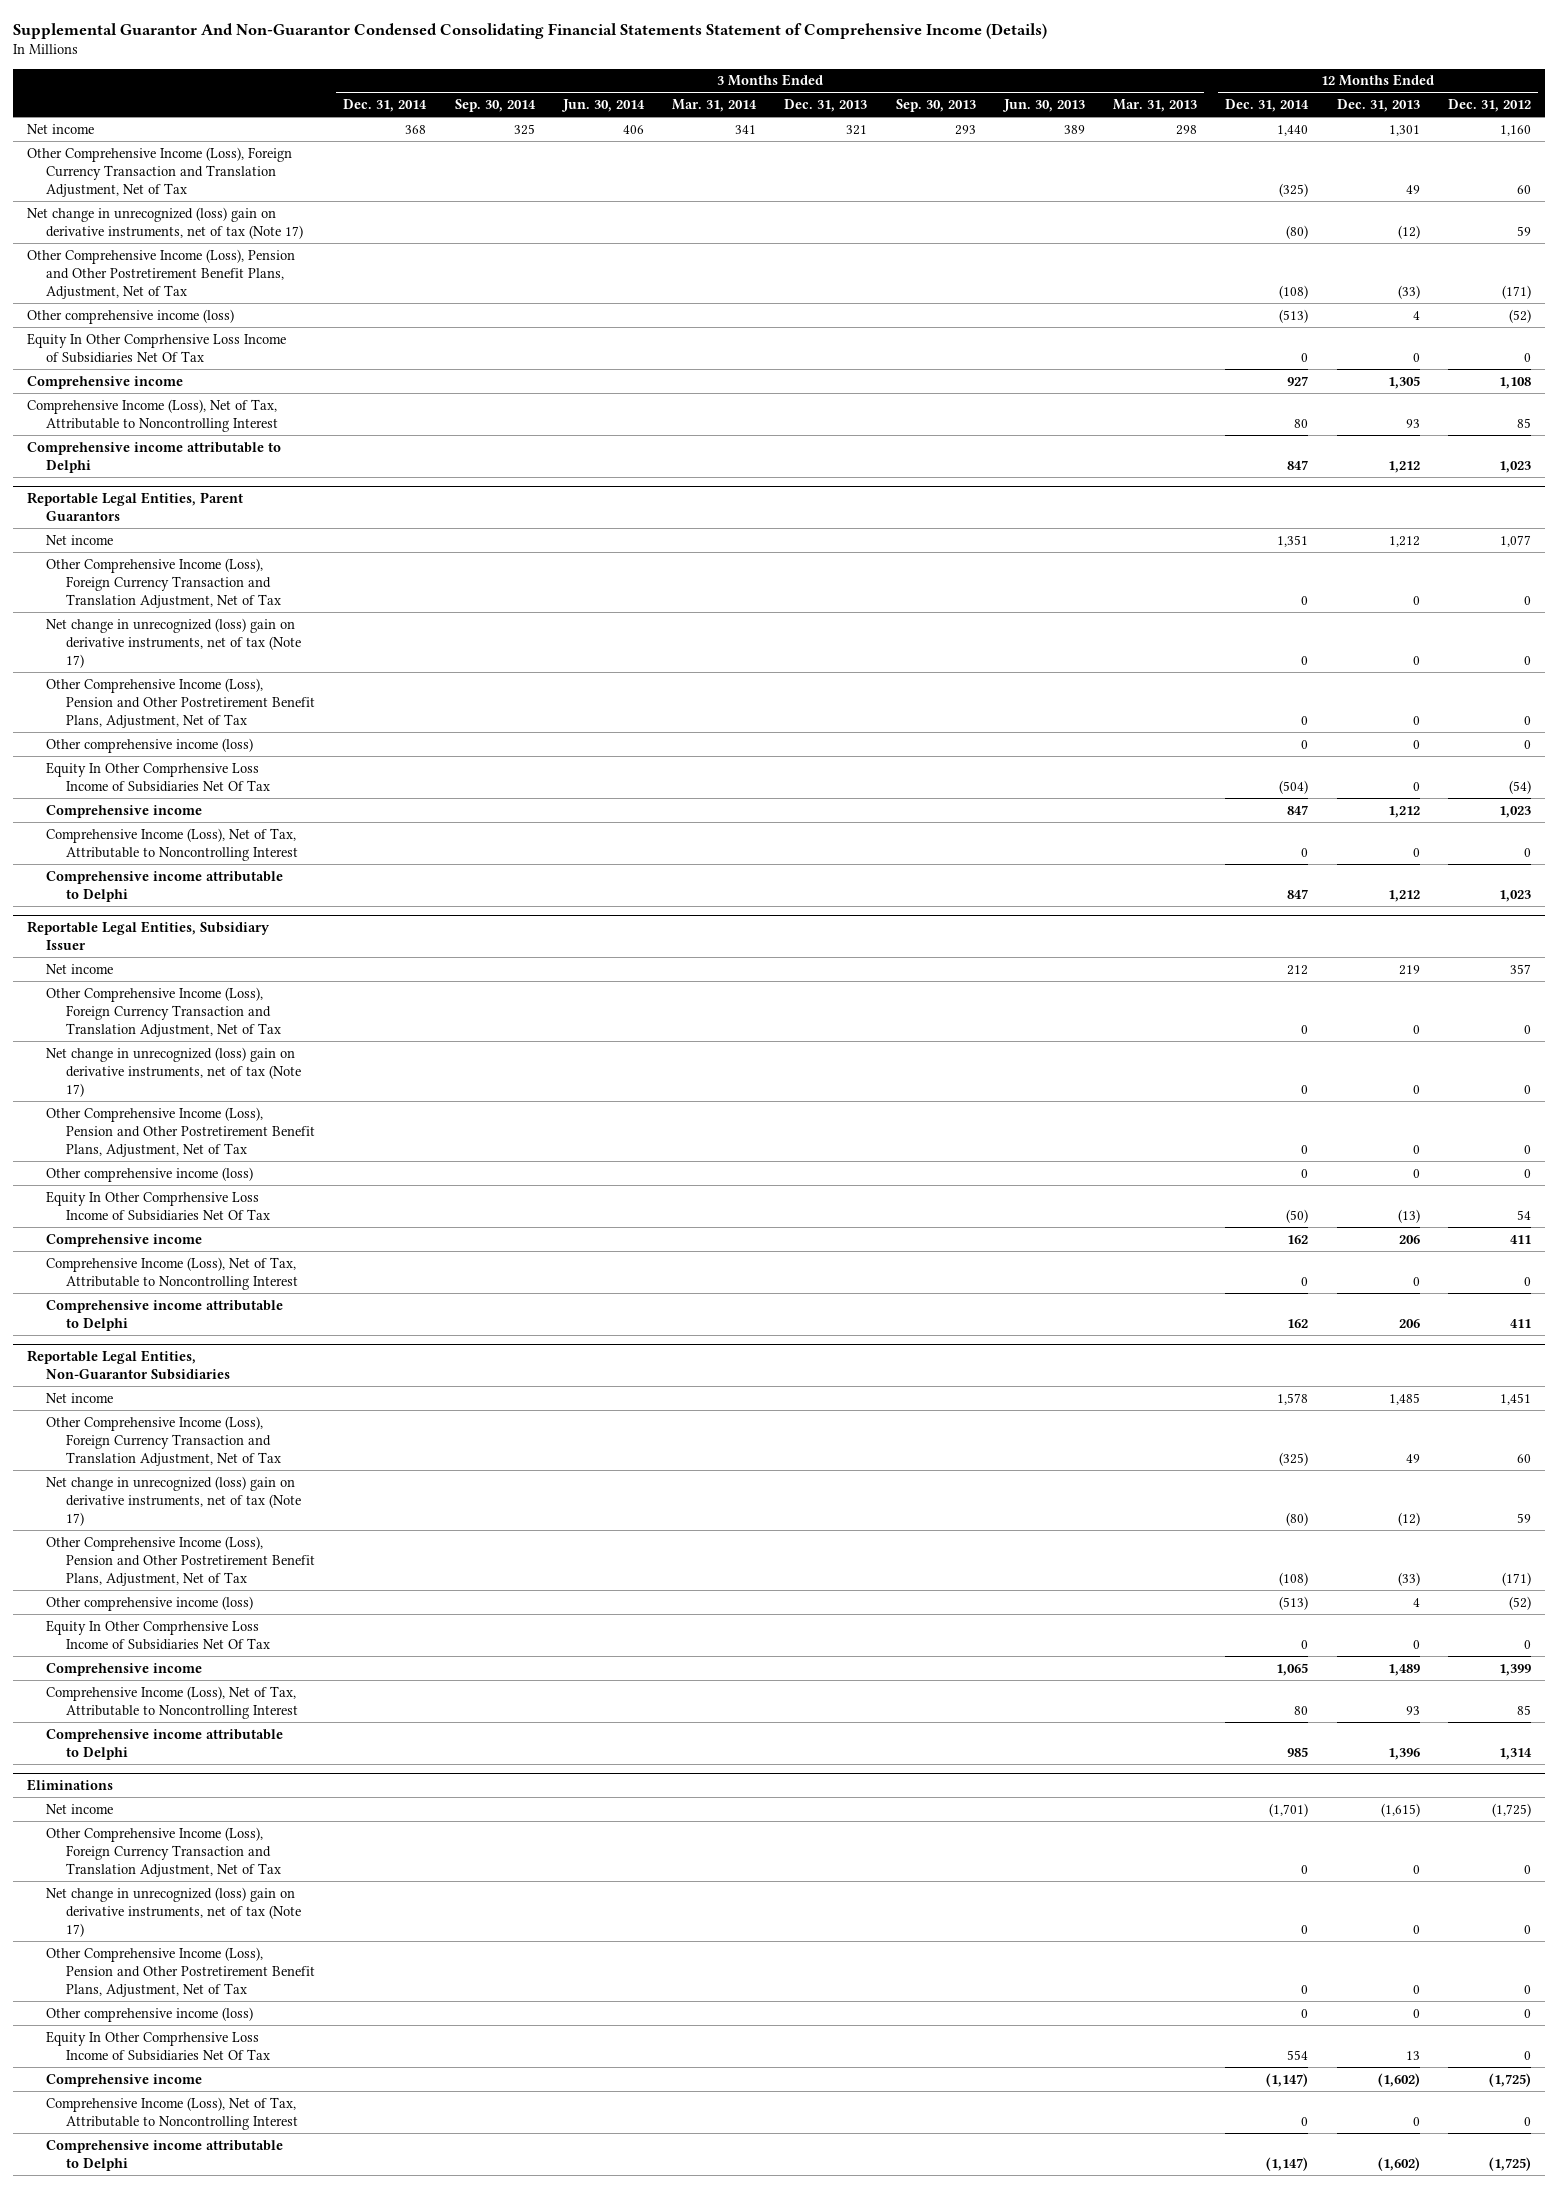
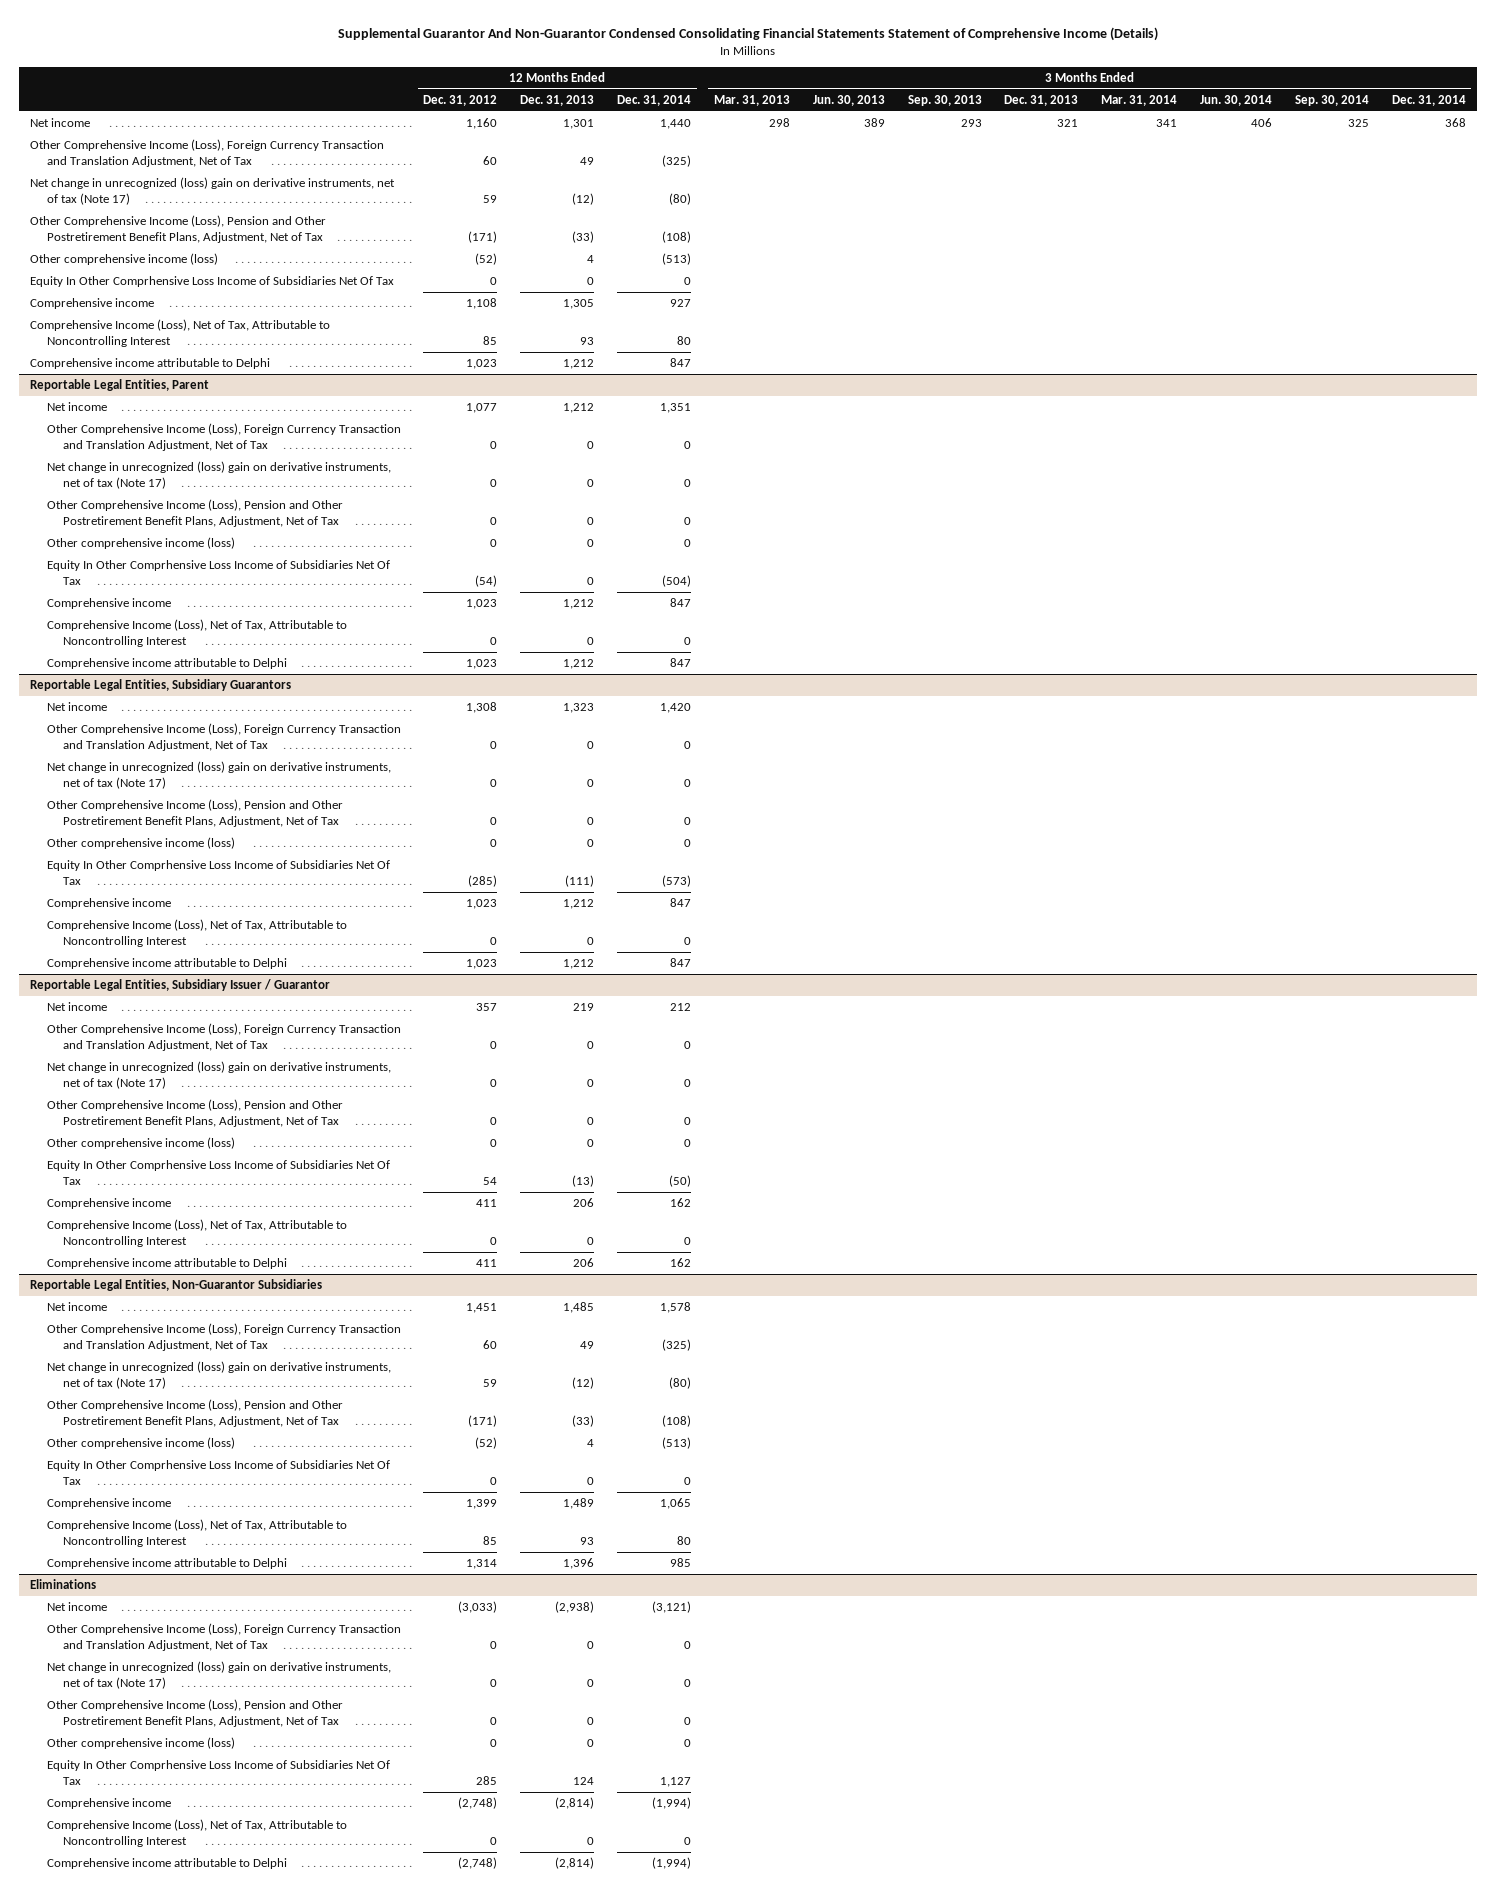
- | 3 Months Ended Dec. 31, 2014 | 3 Months Ended Sep. 30, 2014 | 3 Months Ended Jun. 30, 2014 | 3 Months Ended Mar. 31, 2014 | 3 Months Ended Dec. 31, 2013 | 3 Months Ended Sep. 30, 2013 | 3 Months Ended Jun. 30, 2013 | 3 Months Ended Mar. 31, 2013 | 12 Months Ended Dec. 31, 2014 | 12 Months Ended Dec. 31, 2013 | 12 Months Ended Dec. 31, 2012
+ | 12 Months Ended Dec. 31, 2012 | 12 Months Ended Dec. 31, 2013 | 12 Months Ended Dec. 31, 2014 | 3 Months Ended Mar. 31, 2013 | 3 Months Ended Jun. 30, 2013 | 3 Months Ended Sep. 30, 2013 | 3 Months Ended Dec. 31, 2013 | 3 Months Ended Mar. 31, 2014 | 3 Months Ended Jun. 30, 2014 | 3 Months Ended Sep. 30, 2014 | 3 Months Ended Dec. 31, 2014
- Reportable Legal Entities, Parent Guarantors
+ Reportable Legal Entities, Parent
- Reportable Legal Entities, Subsidiary Issuer
+ Reportable Legal Entities, Subsidiary Guarantors
+ Net income | 1,308 | 1,323 | 1,420 | | | | | | | |
+ Other Comprehensive Income (Loss), Foreign Currency Transaction and Translation Adjustment, Net of Tax | 0 | 0 | 0 | | | | | | | |
+ Net change in unrecognized (loss) gain on derivative instruments, net of tax (Note 17) | 0 | 0 | 0 | | | | | | | |
+ Other Comprehensive Income (Loss), Pension and Other Postretirement Benefit Plans, Adjustment, Net of Tax | 0 | 0 | 0 | | | | | | | |
+ Other comprehensive income (loss) | 0 | 0 | 0 | | | | | | | |
+ Equity In Other Comprhensive Loss Income of Subsidiaries Net Of Tax | (285) | (111) | (573) | | | | | | | |
+ Comprehensive income | 1,023 | 1,212 | 847 | | | | | | | |
+ Comprehensive Income (Loss), Net of Tax, Attributable to Noncontrolling Interest | 0 | 0 | 0 | | | | | | | |
+ Comprehensive income attributable to Delphi | 1,023 | 1,212 | 847 | | | | | | | |
+ Reportable Legal Entities, Subsidiary Issuer / Guarantor
@ Eliminations
- Net income | | | | | | | | | (1,701) | (1,615) | (1,725)
+ Net income | (3,033) | (2,938) | (3,121) | | | | | | | |
- Equity In Other Comprhensive Loss Income of Subsidiaries Net Of Tax | | | | | | | | | 554 | 13 | 0
- Comprehensive income | | | | | | | | | (1,147) | (1,602) | (1,725)
+ Equity In Other Comprhensive Loss Income of Subsidiaries Net Of Tax | 285 | 124 | 1,127 | | | | | | | |
+ Comprehensive income | (2,748) | (2,814) | (1,994) | | | | | | | |
- Comprehensive income attributable to Delphi | | | | | | | | | (1,147) | (1,602) | (1,725)
+ Comprehensive income attributable to Delphi | (2,748) | (2,814) | (1,994) | | | | | | | |

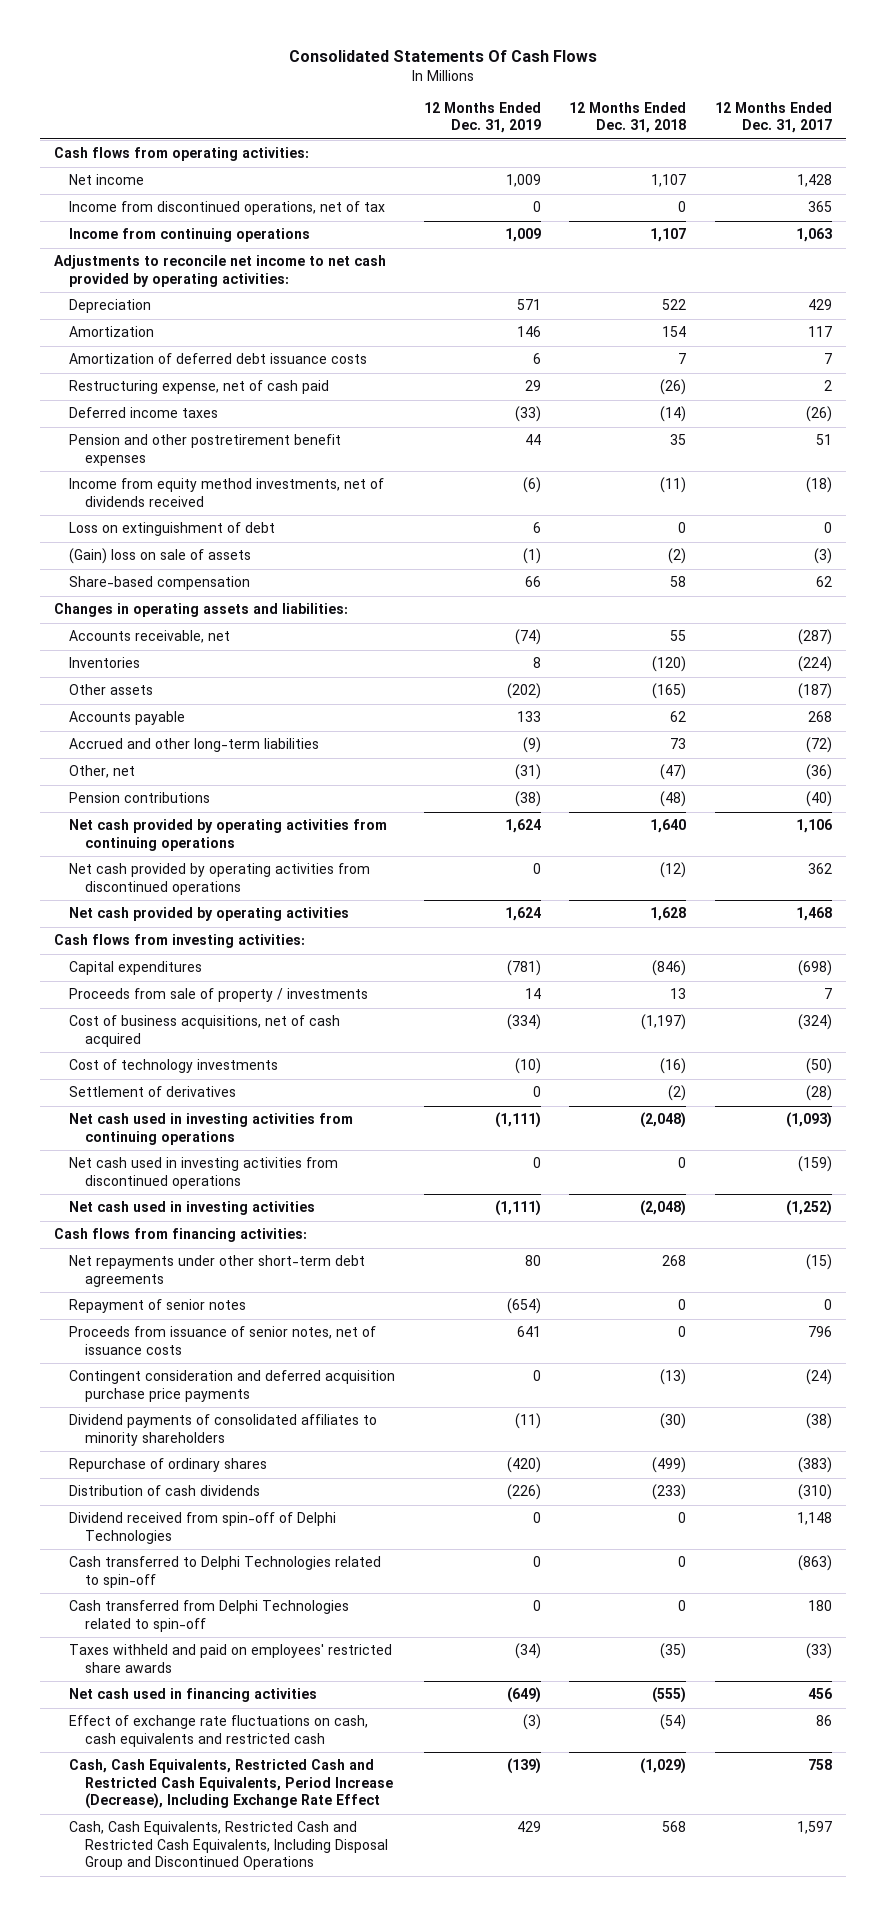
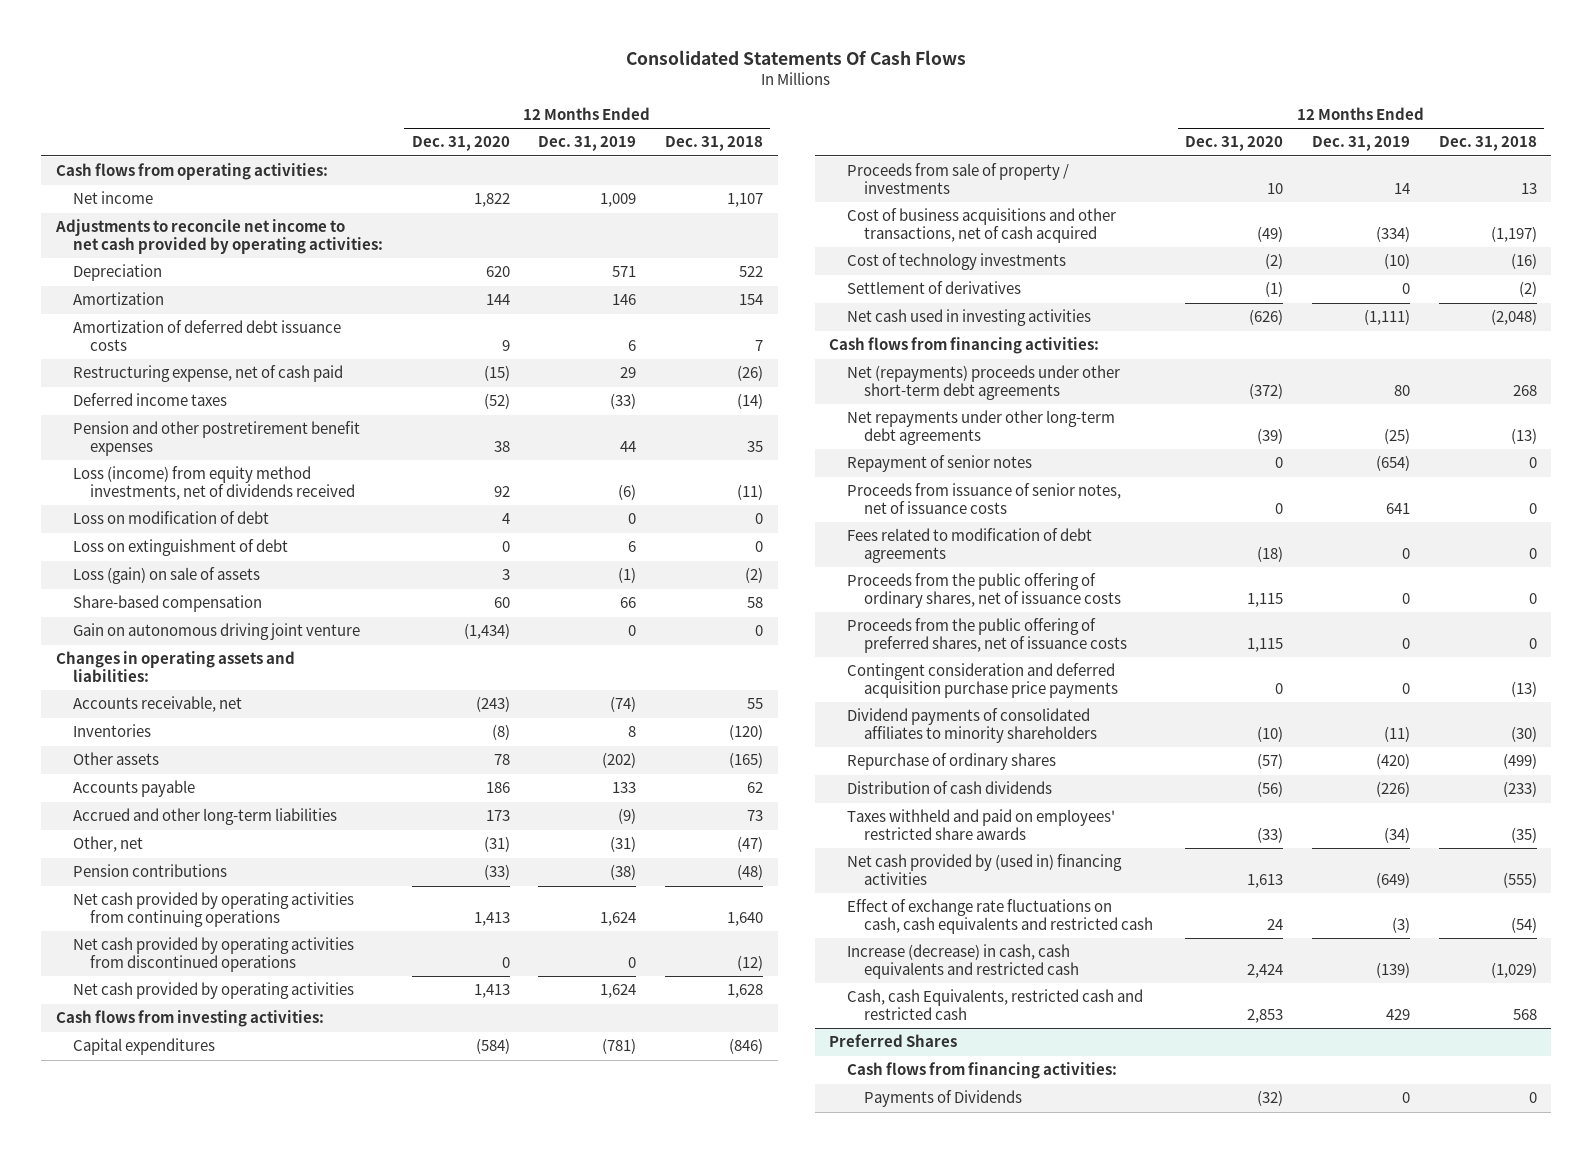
- | 12 Months Ended Dec. 31, 2019 | 12 Months Ended Dec. 31, 2018 | 12 Months Ended Dec. 31, 2017
+ | 12 Months Ended Dec. 31, 2020 | 12 Months Ended Dec. 31, 2019 | 12 Months Ended Dec. 31, 2018
- Income from discontinued operations, net of tax | 0 | 0 | 365
- Income from continuing operations | 1,009 | 1,107 | 1,063
- Income from equity method investments, net of dividends received | (6) | (11) | (18)
+ Loss (income) from equity method investments, net of dividends received | 92 | (6) | (11)
+ Loss on modification of debt | 4 | 0 | 0
- (Gain) loss on sale of assets | (1) | (2) | (3)
+ Loss (gain) on sale of assets | 3 | (1) | (2)
+ Gain on autonomous driving joint venture | (1,434) | 0 | 0
- Cost of business acquisitions, net of cash acquired | (334) | (1,197) | (324)
+ Cost of business acquisitions and other transactions, net of cash acquired | (49) | (334) | (1,197)
- Net cash used in investing activities from continuing operations | (1,111) | (2,048) | (1,093)
- Net cash used in investing activities from discontinued operations | 0 | 0 | (159)
- Net repayments under other short-term debt agreements | 80 | 268 | (15)
+ Net (repayments) proceeds under other short-term debt agreements | (372) | 80 | 268
+ Net repayments under other long-term debt agreements | (39) | (25) | (13)
+ Fees related to modification of debt agreements | (18) | 0 | 0
+ Proceeds from the public offering of ordinary shares, net of issuance costs | 1,115 | 0 | 0
+ Proceeds from the public offering of preferred shares, net of issuance costs | 1,115 | 0 | 0
- Dividend received from spin-off of Delphi Technologies | 0 | 0 | 1,148
- Cash transferred to Delphi Technologies related to spin-off | 0 | 0 | (863)
- Cash transferred from Delphi Technologies related to spin-off | 0 | 0 | 180
- Net cash used in financing activities | (649) | (555) | 456
+ Net cash provided by (used in) financing activities | 1,613 | (649) | (555)
- Cash, Cash Equivalents, Restricted Cash and Restricted Cash Equivalents, Period Increase (Decrease), Including Exchange Rate Effect | (139) | (1,029) | 758
- Cash, Cash Equivalents, Restricted Cash and Restricted Cash Equivalents, Including Disposal Group and Discontinued Operations | 429 | 568 | 1,597
+ Increase (decrease) in cash, cash equivalents and restricted cash | 2,424 | (139) | (1,029)
+ Cash, cash Equivalents, restricted cash and restricted cash | 2,853 | 429 | 568
+ Preferred Shares
+ Cash flows from financing activities:
+ Payments of Dividends | (32) | 0 | 0

